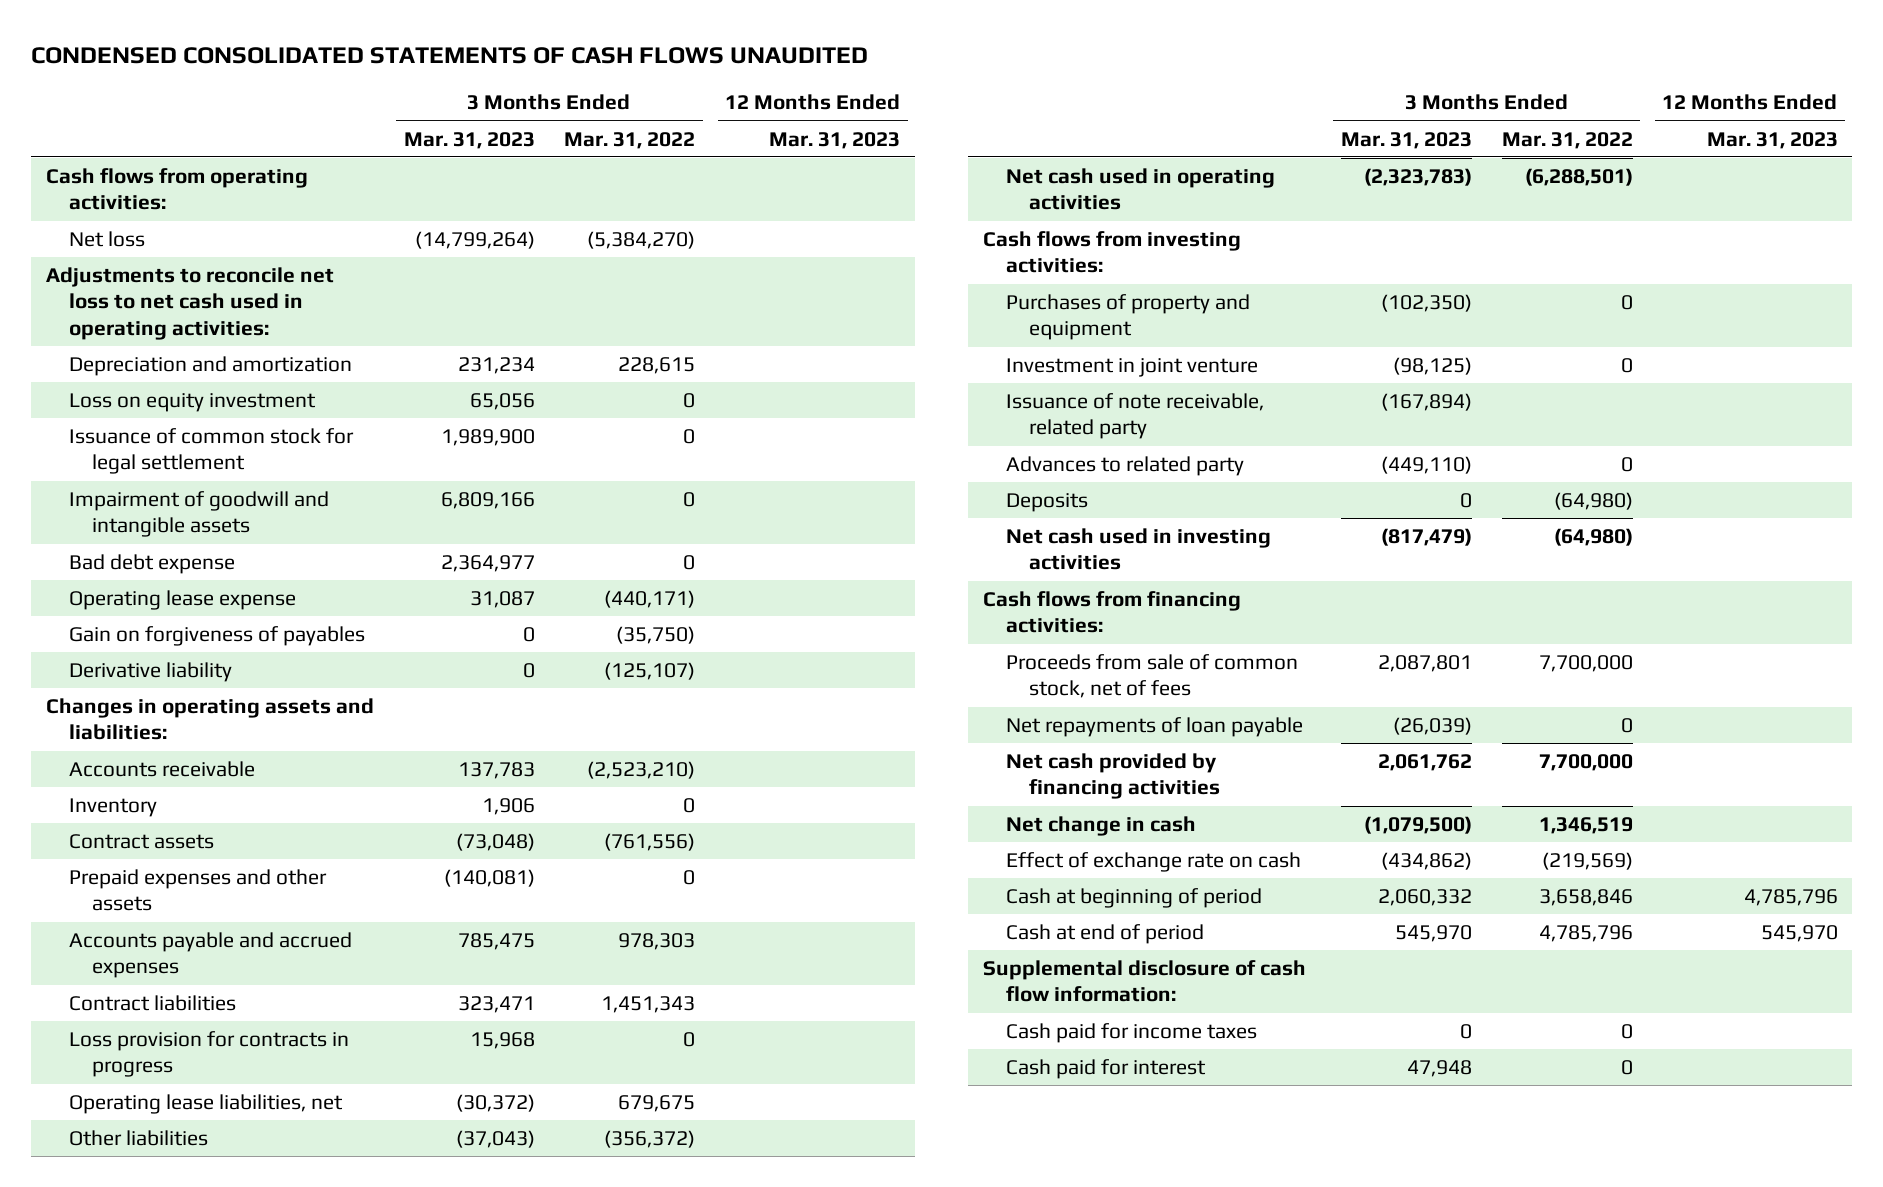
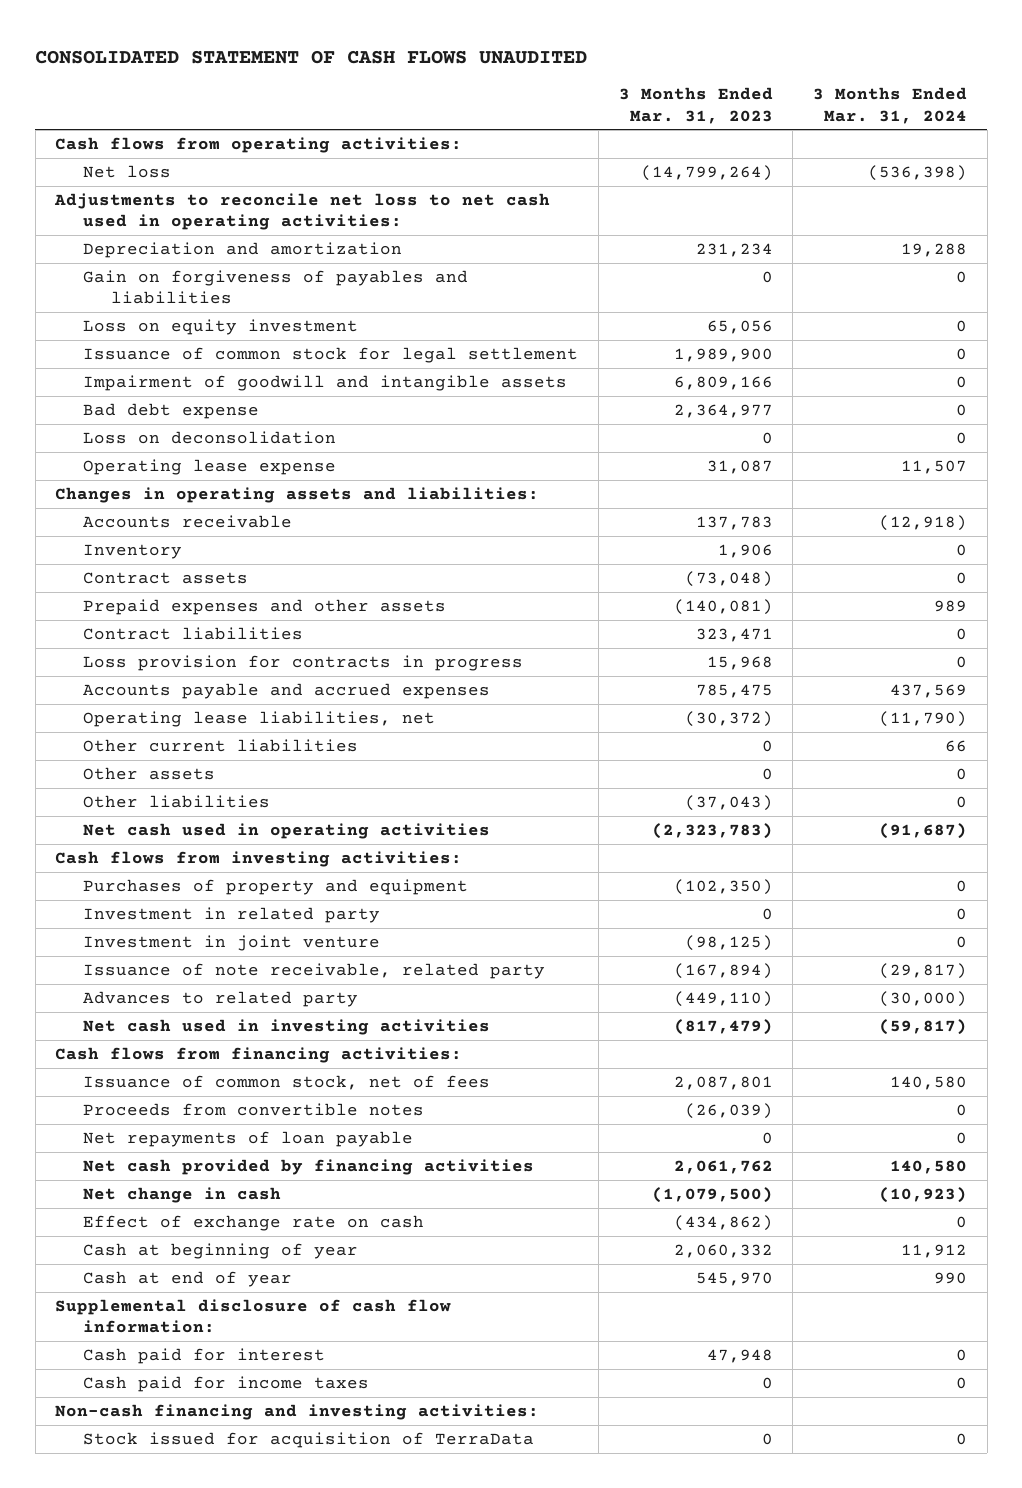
- CONDENSED CONSOLIDATED STATEMENTS OF CASH FLOWS UNAUDITED
+ CONSOLIDATED STATEMENT OF CASH FLOWS UNAUDITED
- | 3 Months Ended Mar. 31, 2023 | 3 Months Ended Mar. 31, 2022 | 12 Months Ended Mar. 31, 2023
+ | 3 Months Ended Mar. 31, 2023 | 3 Months Ended Mar. 31, 2024
+ Gain on forgiveness of payables and liabilities | 0 | 0
+ Loss on deconsolidation | 0 | 0
- Gain on forgiveness of payables | 0 | (35,750) |
- Derivative liability | 0 | (125,107) |
moved down: Accounts payable and accrued expenses | 785,475 | 437,569
+ Other current liabilities | 0 | 66
+ Other assets | 0 | 0
+ Investment in related party | 0 | 0
- Deposits | 0 | (64,980) |
- Proceeds from sale of common stock, net of fees | 2,087,801 | 7,700,000 |
- Net repayments of loan payable | (26,039) | 0 |
+ Issuance of common stock, net of fees | 2,087,801 | 140,580
+ Proceeds from convertible notes | (26,039) | 0
+ Net repayments of loan payable | 0 | 0
- Cash at beginning of period | 2,060,332 | 3,658,846 | 4,785,796
- Cash at end of period | 545,970 | 4,785,796 | 545,970
+ Cash at beginning of year | 2,060,332 | 11,912
+ Cash at end of year | 545,970 | 990
moved down: Cash paid for income taxes | 0 | 0
+ Non-cash financing and investing activities:
+ Stock issued for acquisition of TerraData | 0 | 0

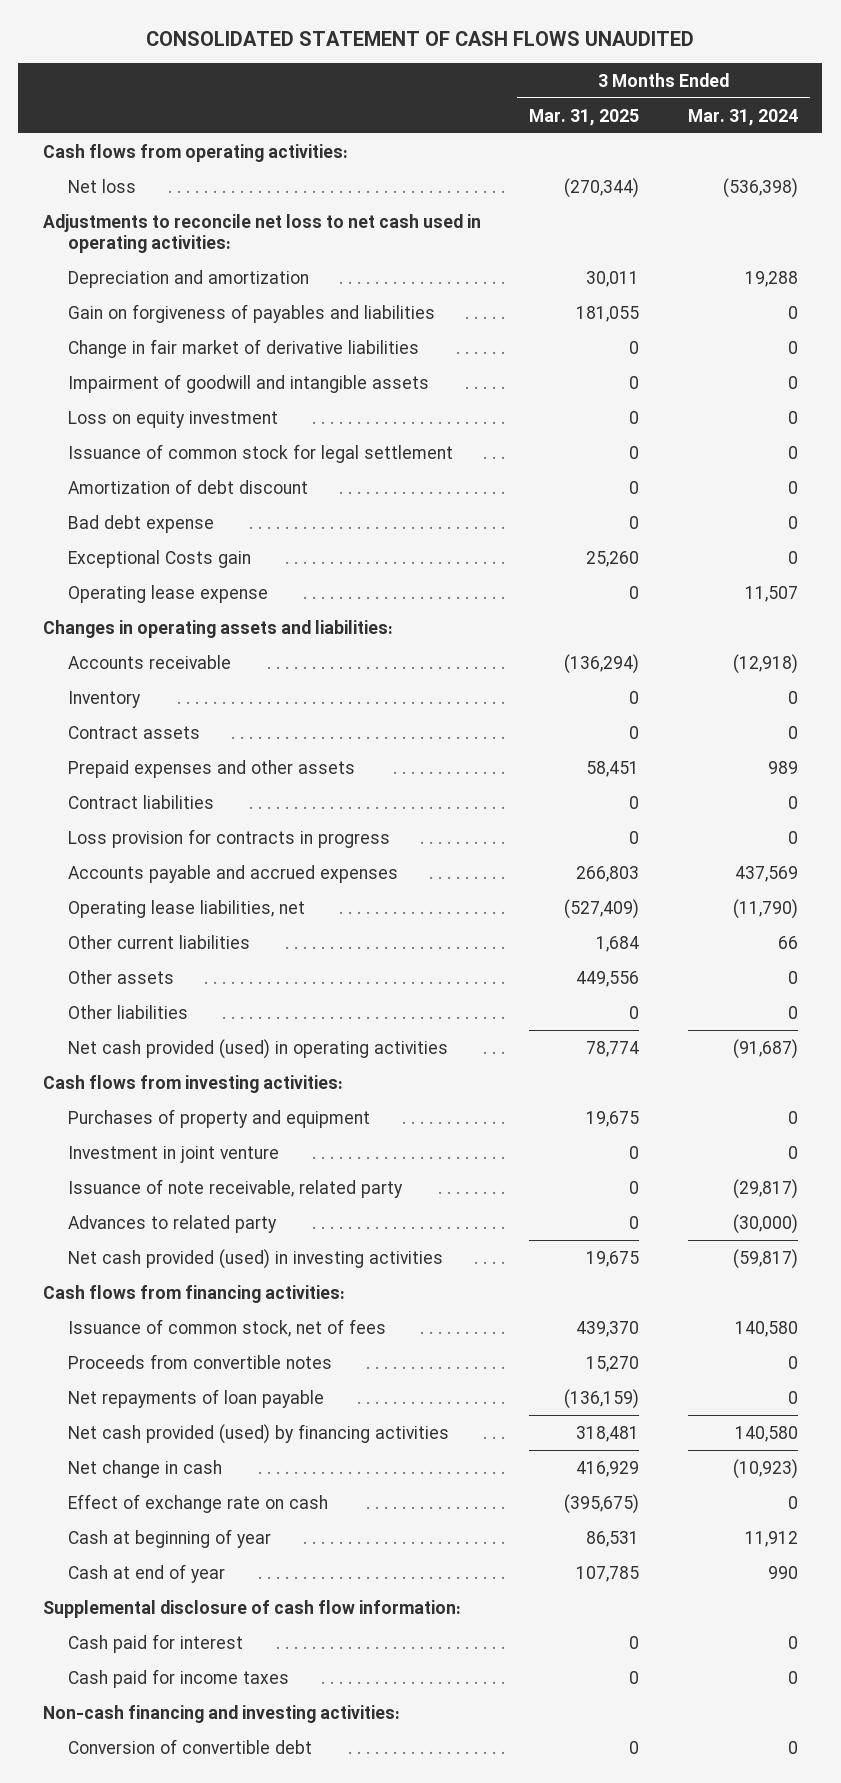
- | 3 Months Ended Mar. 31, 2023 | 3 Months Ended Mar. 31, 2024
+ | 3 Months Ended Mar. 31, 2025 | 3 Months Ended Mar. 31, 2024
+ Change in fair market of derivative liabilities | 0 | 0
moved up: Impairment of goodwill and intangible assets | 0 | 0
+ Amortization of debt discount | 0 | 0
- Loss on deconsolidation | 0 | 0
+ Exceptional Costs gain | 25,260 | 0
- Net cash used in operating activities | (2,323,783) | (91,687)
+ Net cash provided (used) in operating activities | 78,774 | (91,687)
- Investment in related party | 0 | 0
- Net cash used in investing activities | (817,479) | (59,817)
+ Net cash provided (used) in investing activities | 19,675 | (59,817)
- Net cash provided by financing activities | 2,061,762 | 140,580
+ Net cash provided (used) by financing activities | 318,481 | 140,580
- Stock issued for acquisition of TerraData | 0 | 0
+ Conversion of convertible debt | 0 | 0

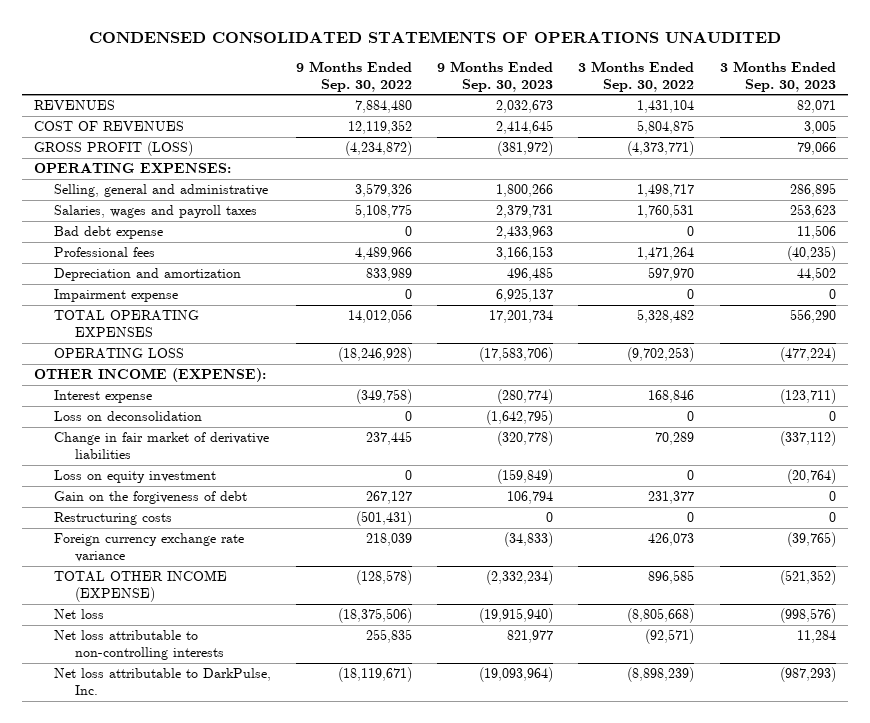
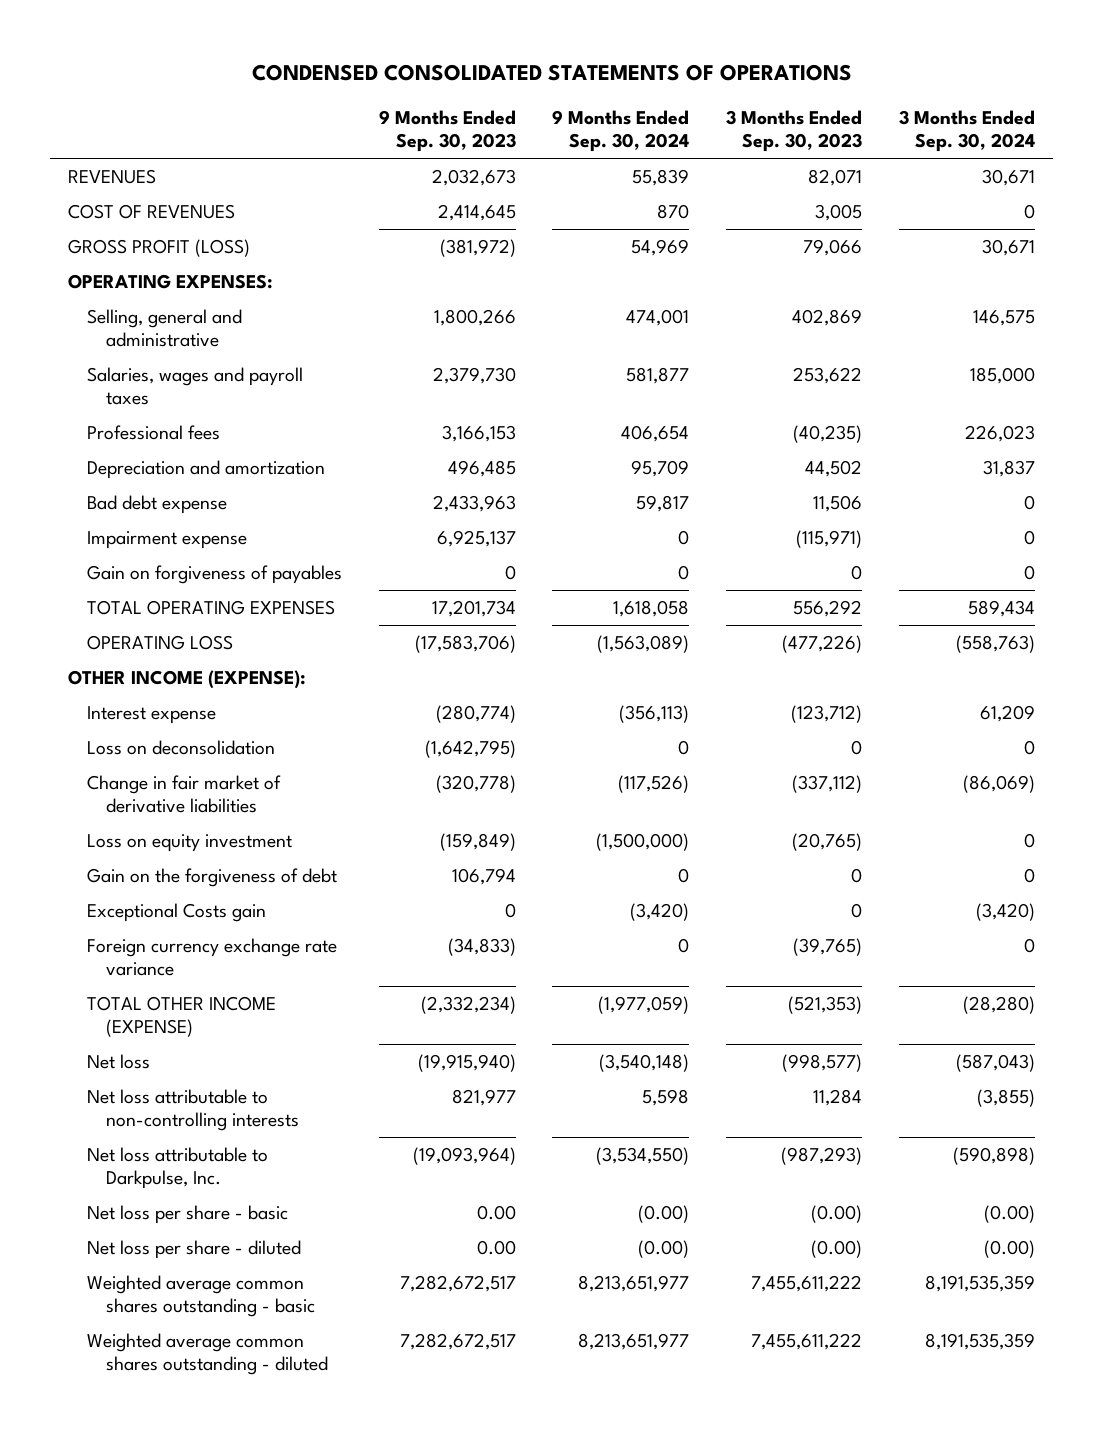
- CONDENSED CONSOLIDATED STATEMENTS OF OPERATIONS UNAUDITED
+ CONDENSED CONSOLIDATED STATEMENTS OF OPERATIONS
- | 9 Months Ended Sep. 30, 2022 | 9 Months Ended Sep. 30, 2023 | 3 Months Ended Sep. 30, 2022 | 3 Months Ended Sep. 30, 2023
+ | 9 Months Ended Sep. 30, 2023 | 9 Months Ended Sep. 30, 2024 | 3 Months Ended Sep. 30, 2023 | 3 Months Ended Sep. 30, 2024
- Selling, general and administrative | 3,579,326 | 1,800,266 | 1,498,717 | 286,895
- Salaries, wages and payroll taxes | 5,108,775 | 2,379,731 | 1,760,531 | 253,623
+ Selling, general and administrative | 1,800,266 | 474,001 | 402,869 | 146,575
+ Salaries, wages and payroll taxes | 2,379,730 | 581,877 | 253,622 | 185,000
- Impairment expense | 0 | 6,925,137 | 0 | 0
- TOTAL OPERATING EXPENSES | 14,012,056 | 17,201,734 | 5,328,482 | 556,290
- OPERATING LOSS | (18,246,928) | (17,583,706) | (9,702,253) | (477,224)
moved down: Bad debt expense | 2,433,963 | 59,817 | 11,506 | 0
+ Impairment expense | 6,925,137 | 0 | (115,971) | 0
+ Gain on forgiveness of payables | 0 | 0 | 0 | 0
+ TOTAL OPERATING EXPENSES | 17,201,734 | 1,618,058 | 556,292 | 589,434
+ OPERATING LOSS | (17,583,706) | (1,563,089) | (477,226) | (558,763)
- Interest expense | (349,758) | (280,774) | 168,846 | (123,711)
+ Interest expense | (280,774) | (356,113) | (123,712) | 61,209
- Loss on equity investment | 0 | (159,849) | 0 | (20,764)
+ Loss on equity investment | (159,849) | (1,500,000) | (20,765) | 0
- Restructuring costs | (501,431) | 0 | 0 | 0
+ Exceptional Costs gain | 0 | (3,420) | 0 | (3,420)
- TOTAL OTHER INCOME (EXPENSE) | (128,578) | (2,332,234) | 896,585 | (521,352)
- Net loss | (18,375,506) | (19,915,940) | (8,805,668) | (998,576)
+ TOTAL OTHER INCOME (EXPENSE) | (2,332,234) | (1,977,059) | (521,353) | (28,280)
+ Net loss | (19,915,940) | (3,540,148) | (998,577) | (587,043)
- Net loss attributable to DarkPulse, Inc. | (18,119,671) | (19,093,964) | (8,898,239) | (987,293)
+ Net loss attributable to Darkpulse, Inc. | (19,093,964) | (3,534,550) | (987,293) | (590,898)
+ Net loss per share - basic | 0.00 | (0.00) | (0.00) | (0.00)
+ Net loss per share - diluted | 0.00 | (0.00) | (0.00) | (0.00)
+ Weighted average common shares outstanding - basic | 7,282,672,517 | 8,213,651,977 | 7,455,611,222 | 8,191,535,359
+ Weighted average common shares outstanding - diluted | 7,282,672,517 | 8,213,651,977 | 7,455,611,222 | 8,191,535,359

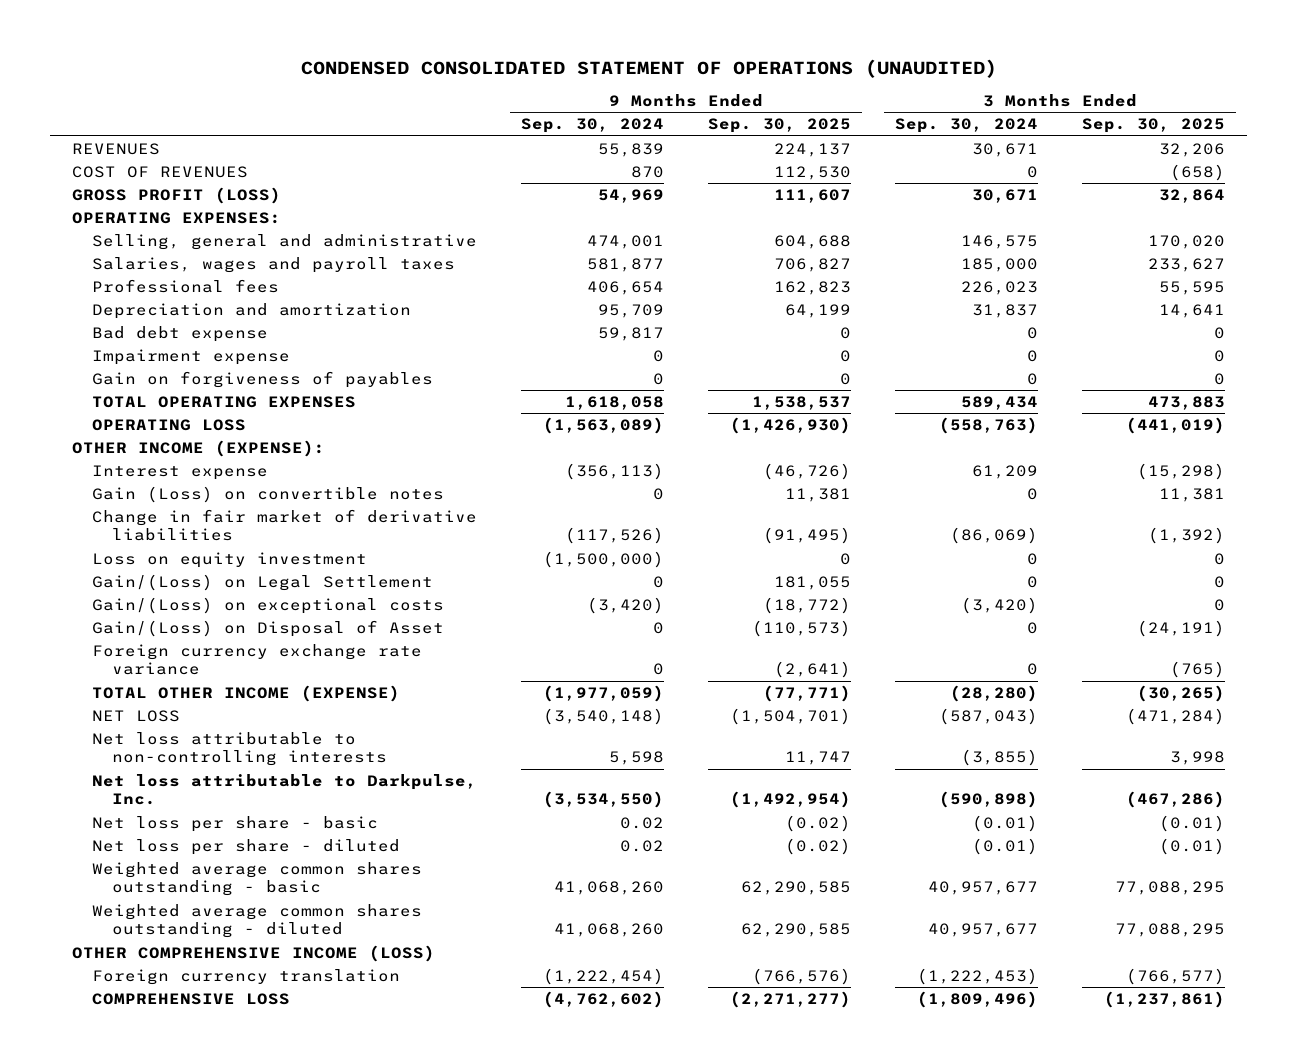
- CONDENSED CONSOLIDATED STATEMENTS OF OPERATIONS
+ CONDENSED CONSOLIDATED STATEMENT OF OPERATIONS (UNAUDITED)
- | 9 Months Ended Sep. 30, 2023 | 9 Months Ended Sep. 30, 2024 | 3 Months Ended Sep. 30, 2023 | 3 Months Ended Sep. 30, 2024
+ | 9 Months Ended Sep. 30, 2024 | 9 Months Ended Sep. 30, 2025 | 3 Months Ended Sep. 30, 2024 | 3 Months Ended Sep. 30, 2025
- Loss on deconsolidation | (1,642,795) | 0 | 0 | 0
+ Gain (Loss) on convertible notes | 0 | 11,381 | 0 | 11,381
- Gain on the forgiveness of debt | 106,794 | 0 | 0 | 0
- Exceptional Costs gain | 0 | (3,420) | 0 | (3,420)
+ Gain/(Loss) on Legal Settlement | 0 | 181,055 | 0 | 0
+ Gain/(Loss) on exceptional costs | (3,420) | (18,772) | (3,420) | 0
+ Gain/(Loss) on Disposal of Asset | 0 | (110,573) | 0 | (24,191)
- Net loss | (19,915,940) | (3,540,148) | (998,577) | (587,043)
+ NET LOSS | (3,540,148) | (1,504,701) | (587,043) | (471,284)
- Net loss per share - basic | 0.00 | (0.00) | (0.00) | (0.00)
- Net loss per share - diluted | 0.00 | (0.00) | (0.00) | (0.00)
- Weighted average common shares outstanding - basic | 7,282,672,517 | 8,213,651,977 | 7,455,611,222 | 8,191,535,359
- Weighted average common shares outstanding - diluted | 7,282,672,517 | 8,213,651,977 | 7,455,611,222 | 8,191,535,359
+ Net loss per share - basic | 0.02 | (0.02) | (0.01) | (0.01)
+ Net loss per share - diluted | 0.02 | (0.02) | (0.01) | (0.01)
+ Weighted average common shares outstanding - basic | 41,068,260 | 62,290,585 | 40,957,677 | 77,088,295
+ Weighted average common shares outstanding - diluted | 41,068,260 | 62,290,585 | 40,957,677 | 77,088,295
+ OTHER COMPREHENSIVE INCOME (LOSS)
+ Foreign currency translation | (1,222,454) | (766,576) | (1,222,453) | (766,577)
+ COMPREHENSIVE LOSS | (4,762,602) | (2,271,277) | (1,809,496) | (1,237,861)

